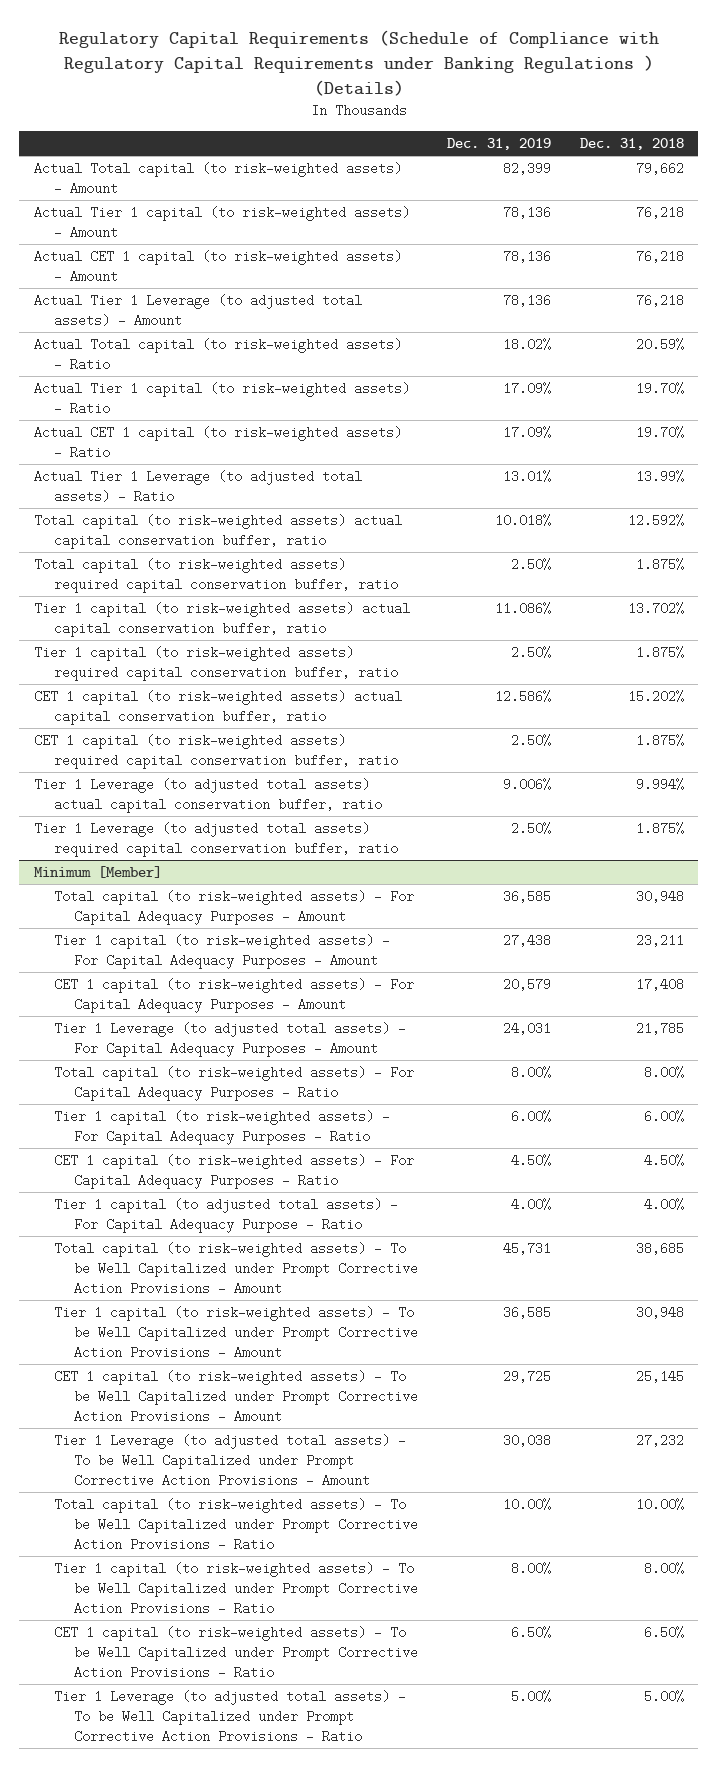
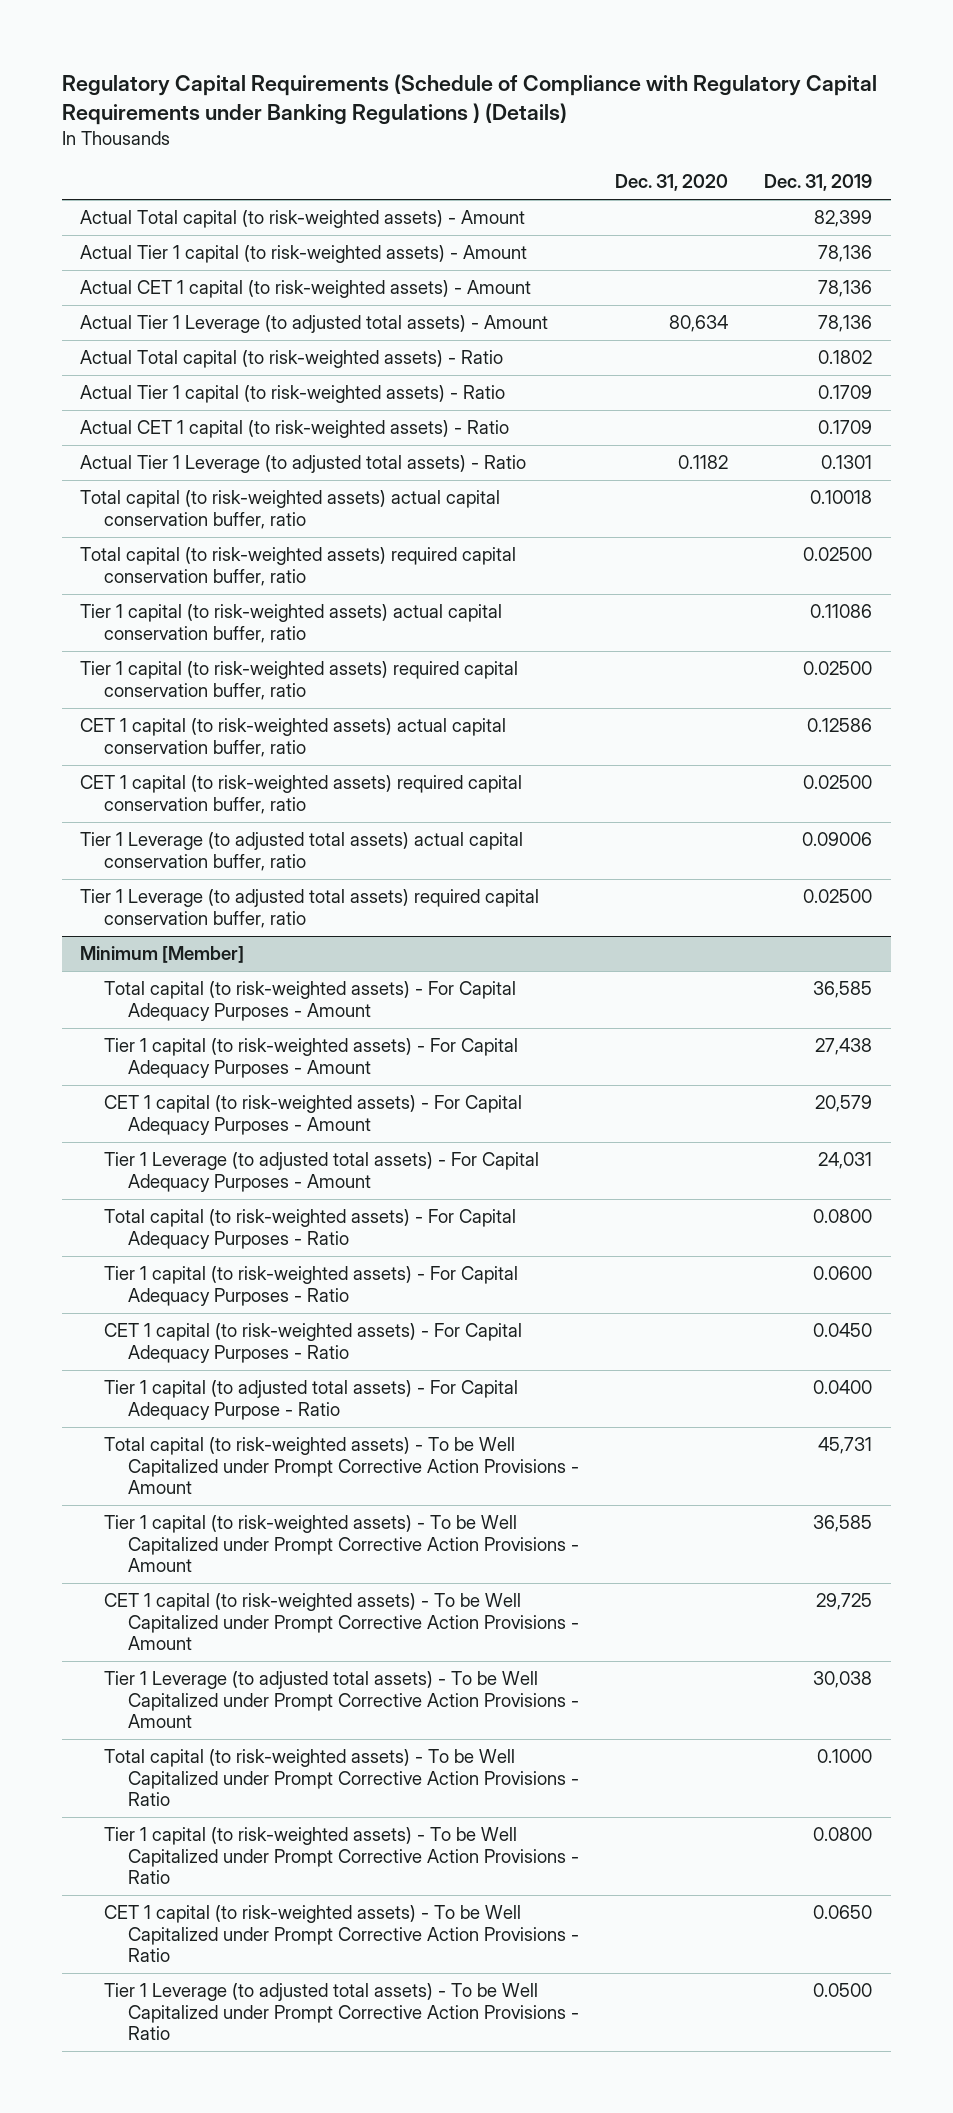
- | Dec. 31, 2019 | Dec. 31, 2018
+ | Dec. 31, 2020 | Dec. 31, 2019
- Actual Total capital (to risk-weighted assets) - Ratio | 18.02% | 20.59%
- Actual Tier 1 capital (to risk-weighted assets) - Ratio | 17.09% | 19.70%
- Actual CET 1 capital (to risk-weighted assets) - Ratio | 17.09% | 19.70%
- Actual Tier 1 Leverage (to adjusted total assets) - Ratio | 13.01% | 13.99%
- Total capital (to risk-weighted assets) actual capital conservation buffer, ratio | 10.018% | 12.592%
- Total capital (to risk-weighted assets) required capital conservation buffer, ratio | 2.50% | 1.875%
- Tier 1 capital (to risk-weighted assets) actual capital conservation buffer, ratio | 11.086% | 13.702%
- Tier 1 capital (to risk-weighted assets) required capital conservation buffer, ratio | 2.50% | 1.875%
- CET 1 capital (to risk-weighted assets) actual capital conservation buffer, ratio | 12.586% | 15.202%
- CET 1 capital (to risk-weighted assets) required capital conservation buffer, ratio | 2.50% | 1.875%
- Tier 1 Leverage (to adjusted total assets) actual capital conservation buffer, ratio | 9.006% | 9.994%
- Tier 1 Leverage (to adjusted total assets) required capital conservation buffer, ratio | 2.50% | 1.875%
+ Actual Total capital (to risk-weighted assets) - Ratio | | 0.1802
+ Actual Tier 1 capital (to risk-weighted assets) - Ratio | | 0.1709
+ Actual CET 1 capital (to risk-weighted assets) - Ratio | | 0.1709
+ Actual Tier 1 Leverage (to adjusted total assets) - Ratio | 0.1182 | 0.1301
+ Total capital (to risk-weighted assets) actual capital conservation buffer, ratio | | 0.10018
+ Total capital (to risk-weighted assets) required capital conservation buffer, ratio | | 0.02500
+ Tier 1 capital (to risk-weighted assets) actual capital conservation buffer, ratio | | 0.11086
+ Tier 1 capital (to risk-weighted assets) required capital conservation buffer, ratio | | 0.02500
+ CET 1 capital (to risk-weighted assets) actual capital conservation buffer, ratio | | 0.12586
+ CET 1 capital (to risk-weighted assets) required capital conservation buffer, ratio | | 0.02500
+ Tier 1 Leverage (to adjusted total assets) actual capital conservation buffer, ratio | | 0.09006
+ Tier 1 Leverage (to adjusted total assets) required capital conservation buffer, ratio | | 0.02500
@ Minimum [Member]
- Total capital (to risk-weighted assets) - For Capital Adequacy Purposes - Ratio | 8.00% | 8.00%
- Tier 1 capital (to risk-weighted assets) - For Capital Adequacy Purposes - Ratio | 6.00% | 6.00%
- CET 1 capital (to risk-weighted assets) - For Capital Adequacy Purposes - Ratio | 4.50% | 4.50%
- Tier 1 capital (to adjusted total assets) - For Capital Adequacy Purpose - Ratio | 4.00% | 4.00%
+ Total capital (to risk-weighted assets) - For Capital Adequacy Purposes - Ratio | | 0.0800
+ Tier 1 capital (to risk-weighted assets) - For Capital Adequacy Purposes - Ratio | | 0.0600
+ CET 1 capital (to risk-weighted assets) - For Capital Adequacy Purposes - Ratio | | 0.0450
+ Tier 1 capital (to adjusted total assets) - For Capital Adequacy Purpose - Ratio | | 0.0400
- Total capital (to risk-weighted assets) - To be Well Capitalized under Prompt Corrective Action Provisions - Ratio | 10.00% | 10.00%
- Tier 1 capital (to risk-weighted assets) - To be Well Capitalized under Prompt Corrective Action Provisions - Ratio | 8.00% | 8.00%
- CET 1 capital (to risk-weighted assets) - To be Well Capitalized under Prompt Corrective Action Provisions - Ratio | 6.50% | 6.50%
- Tier 1 Leverage (to adjusted total assets) - To be Well Capitalized under Prompt Corrective Action Provisions - Ratio | 5.00% | 5.00%
+ Total capital (to risk-weighted assets) - To be Well Capitalized under Prompt Corrective Action Provisions - Ratio | | 0.1000
+ Tier 1 capital (to risk-weighted assets) - To be Well Capitalized under Prompt Corrective Action Provisions - Ratio | | 0.0800
+ CET 1 capital (to risk-weighted assets) - To be Well Capitalized under Prompt Corrective Action Provisions - Ratio | | 0.0650
+ Tier 1 Leverage (to adjusted total assets) - To be Well Capitalized under Prompt Corrective Action Provisions - Ratio | | 0.0500

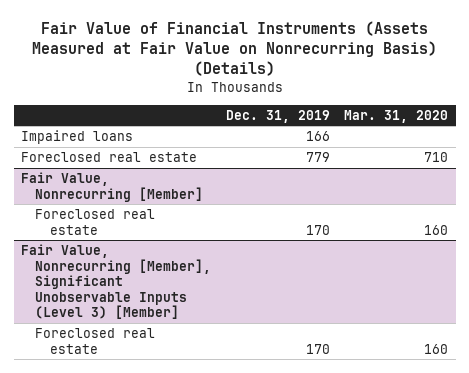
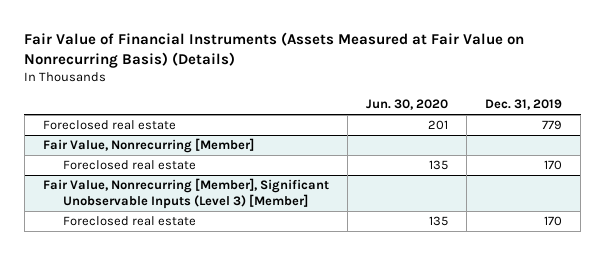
- | Dec. 31, 2019 | Mar. 31, 2020
+ | Jun. 30, 2020 | Dec. 31, 2019
- Impaired loans | 166 |

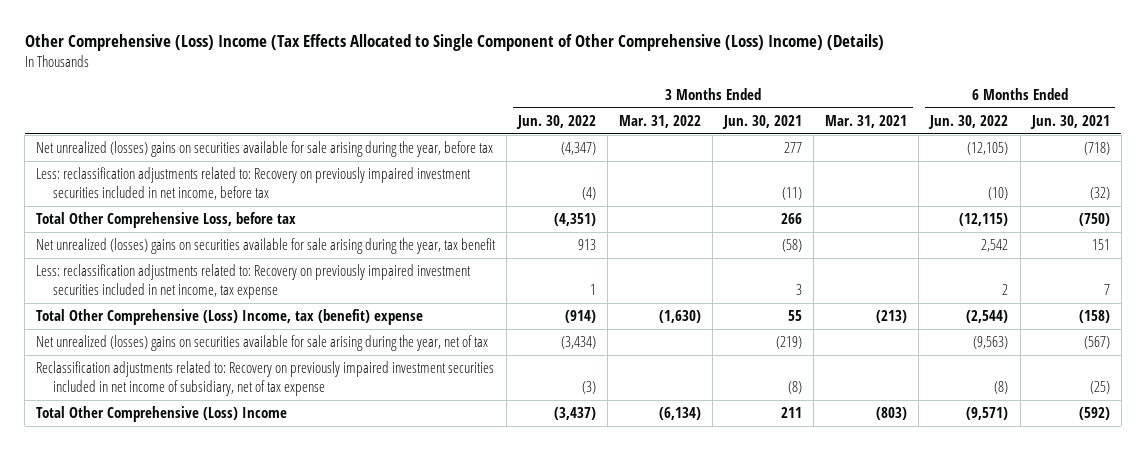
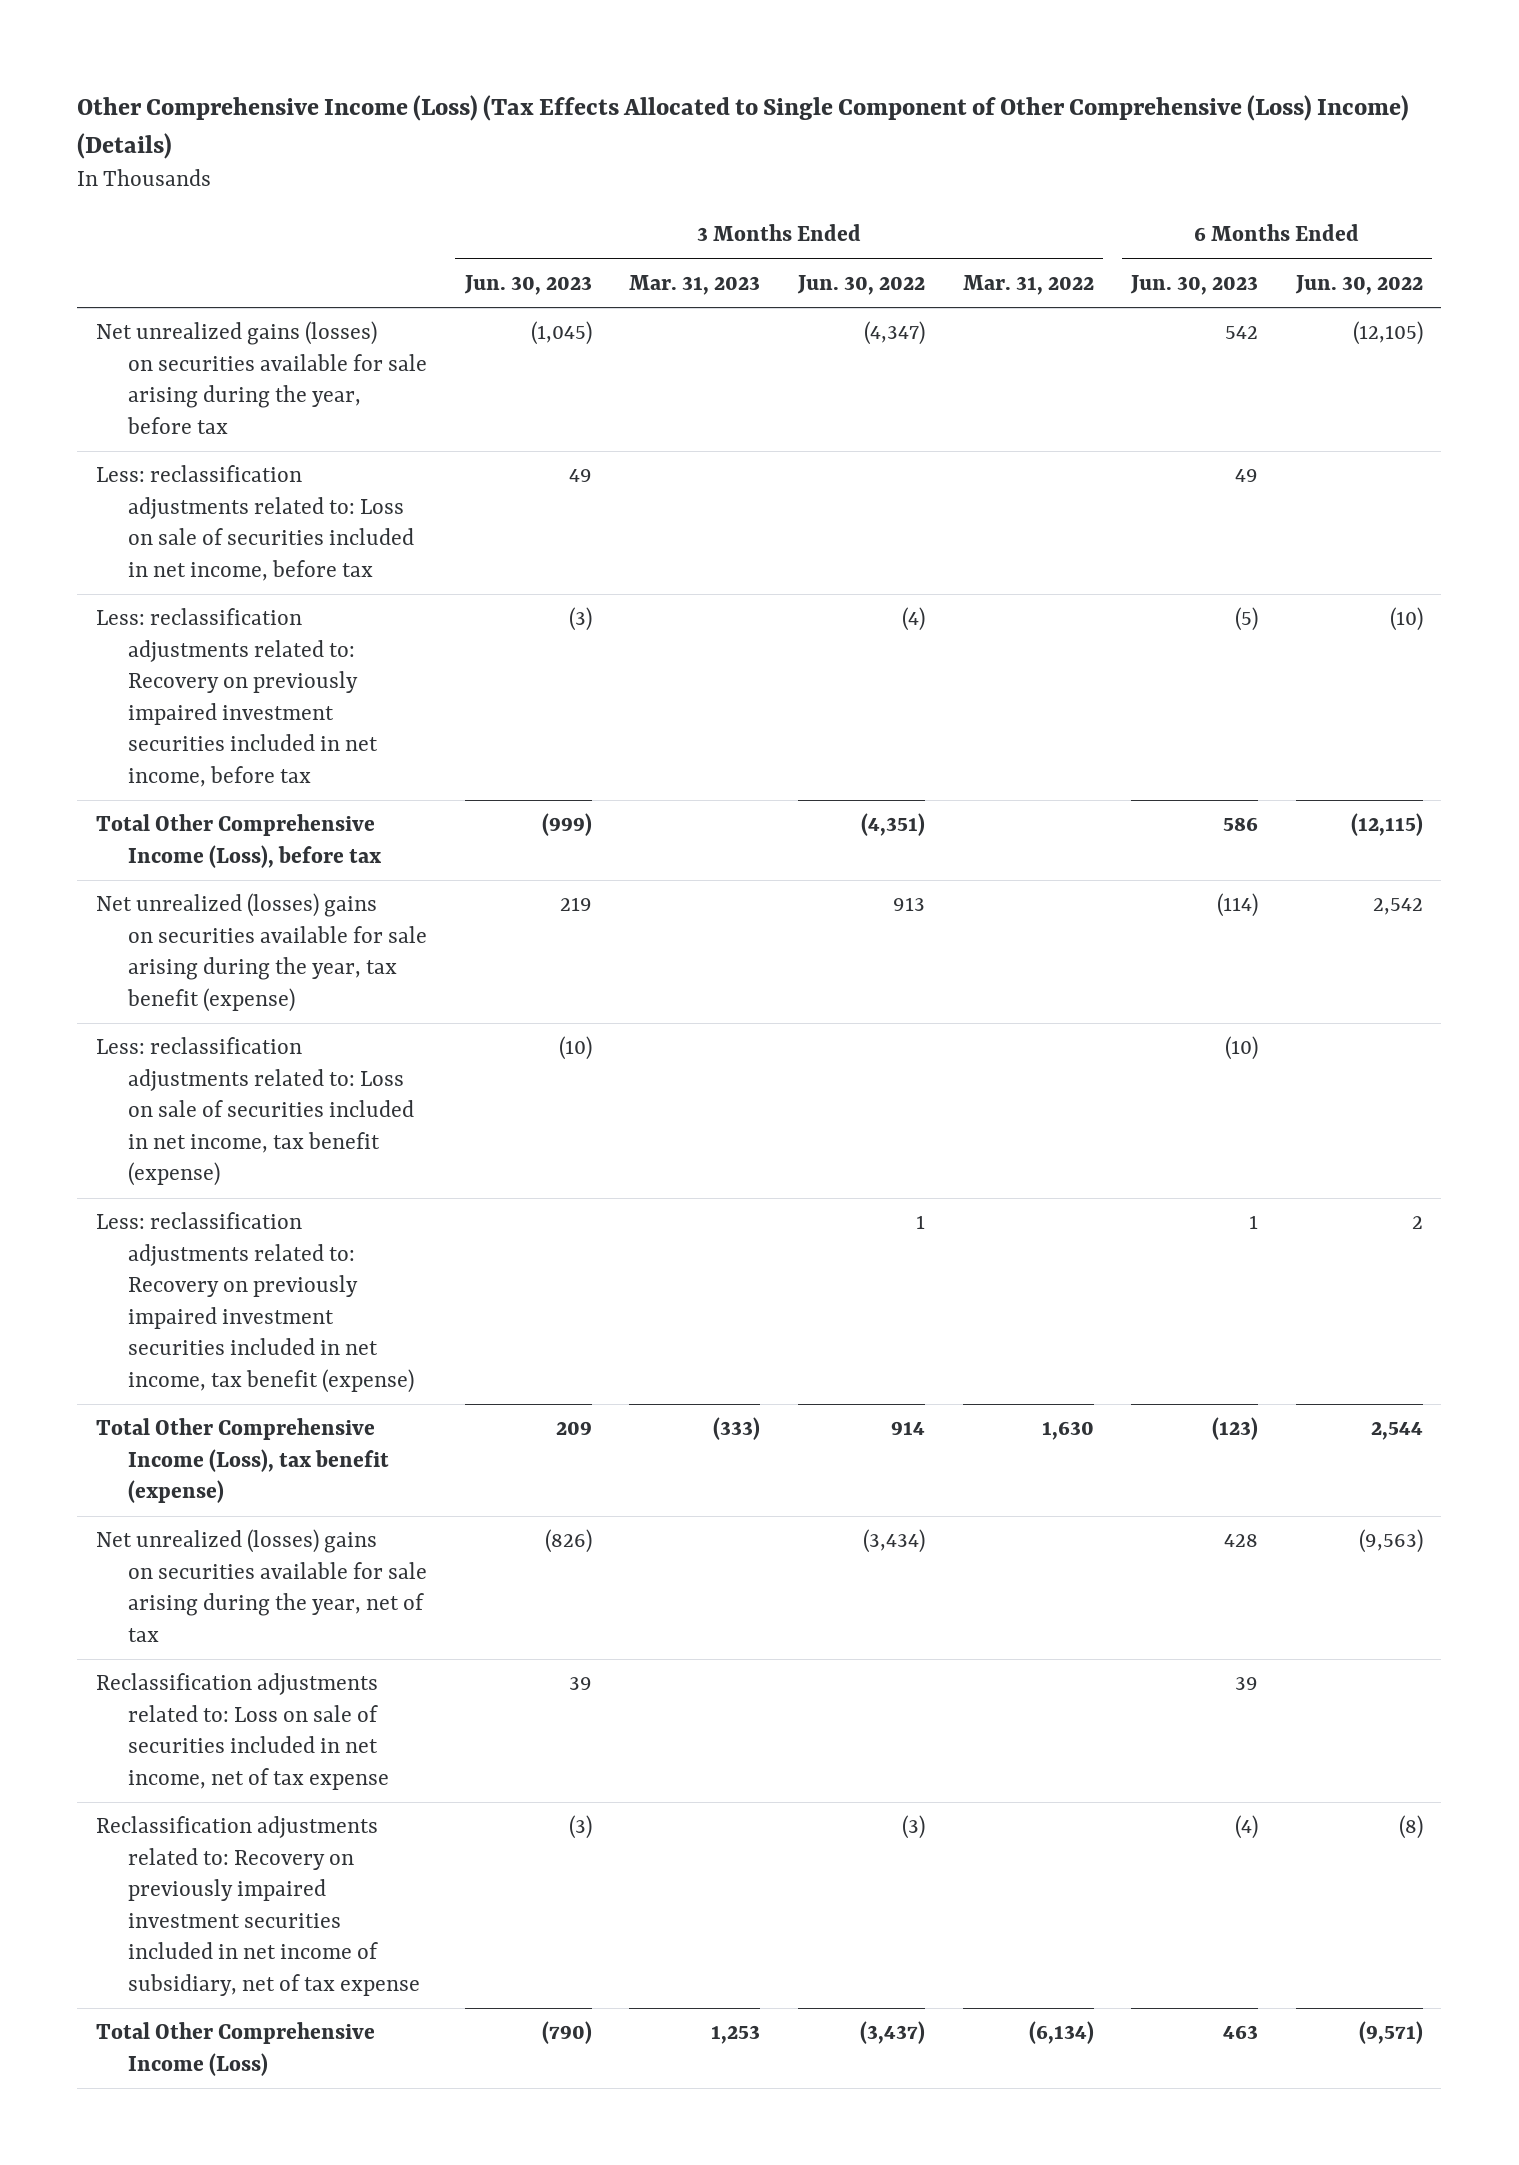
- Other Comprehensive (Loss) Income (Tax Effects Allocated to Single Component of Other Comprehensive (Loss) Income) (Details)
+ Other Comprehensive Income (Loss) (Tax Effects Allocated to Single Component of Other Comprehensive (Loss) Income) (Details)
- | 3 Months Ended Jun. 30, 2022 | 3 Months Ended Mar. 31, 2022 | 3 Months Ended Jun. 30, 2021 | 3 Months Ended Mar. 31, 2021 | 6 Months Ended Jun. 30, 2022 | 6 Months Ended Jun. 30, 2021
+ | 3 Months Ended Jun. 30, 2023 | 3 Months Ended Mar. 31, 2023 | 3 Months Ended Jun. 30, 2022 | 3 Months Ended Mar. 31, 2022 | 6 Months Ended Jun. 30, 2023 | 6 Months Ended Jun. 30, 2022
- Net unrealized (losses) gains on securities available for sale arising during the year, before tax | (4,347) | | 277 | | (12,105) | (718)
+ Net unrealized gains (losses) on securities available for sale arising during the year, before tax | (1,045) | | (4,347) | | 542 | (12,105)
+ Less: reclassification adjustments related to: Loss on sale of securities included in net income, before tax | 49 | | | | 49 |
- Total Other Comprehensive Loss, before tax | (4,351) | | 266 | | (12,115) | (750)
- Net unrealized (losses) gains on securities available for sale arising during the year, tax benefit | 913 | | (58) | | 2,542 | 151
- Less: reclassification adjustments related to: Recovery on previously impaired investment securities included in net income, tax expense | 1 | | 3 | | 2 | 7
- Total Other Comprehensive (Loss) Income, tax (benefit) expense | (914) | (1,630) | 55 | (213) | (2,544) | (158)
+ Total Other Comprehensive Income (Loss), before tax | (999) | | (4,351) | | 586 | (12,115)
+ Net unrealized (losses) gains on securities available for sale arising during the year, tax benefit (expense) | 219 | | 913 | | (114) | 2,542
+ Less: reclassification adjustments related to: Loss on sale of securities included in net income, tax benefit (expense) | (10) | | | | (10) |
+ Less: reclassification adjustments related to: Recovery on previously impaired investment securities included in net income, tax benefit (expense) | | | 1 | | 1 | 2
+ Total Other Comprehensive Income (Loss), tax benefit (expense) | 209 | (333) | 914 | 1,630 | (123) | 2,544
+ Reclassification adjustments related to: Loss on sale of securities included in net income, net of tax expense | 39 | | | | 39 |
- Total Other Comprehensive (Loss) Income | (3,437) | (6,134) | 211 | (803) | (9,571) | (592)
+ Total Other Comprehensive Income (Loss) | (790) | 1,253 | (3,437) | (6,134) | 463 | (9,571)

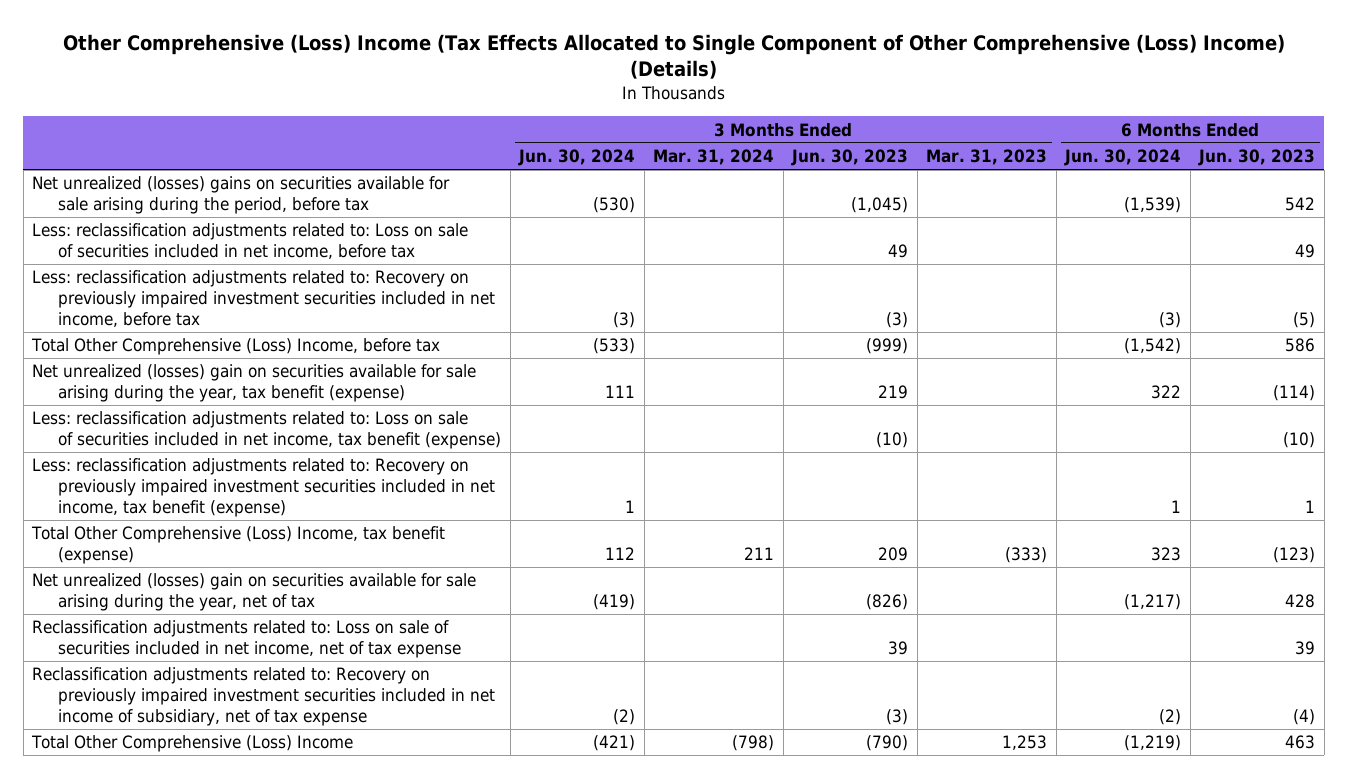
- Other Comprehensive Income (Loss) (Tax Effects Allocated to Single Component of Other Comprehensive (Loss) Income) (Details)
+ Other Comprehensive (Loss) Income (Tax Effects Allocated to Single Component of Other Comprehensive (Loss) Income) (Details)
- | 3 Months Ended Jun. 30, 2023 | 3 Months Ended Mar. 31, 2023 | 3 Months Ended Jun. 30, 2022 | 3 Months Ended Mar. 31, 2022 | 6 Months Ended Jun. 30, 2023 | 6 Months Ended Jun. 30, 2022
+ | 3 Months Ended Jun. 30, 2024 | 3 Months Ended Mar. 31, 2024 | 3 Months Ended Jun. 30, 2023 | 3 Months Ended Mar. 31, 2023 | 6 Months Ended Jun. 30, 2024 | 6 Months Ended Jun. 30, 2023
- Net unrealized gains (losses) on securities available for sale arising during the year, before tax | (1,045) | | (4,347) | | 542 | (12,105)
+ Net unrealized (losses) gains on securities available for sale arising during the period, before tax | (530) | | (1,045) | | (1,539) | 542
- Total Other Comprehensive Income (Loss), before tax | (999) | | (4,351) | | 586 | (12,115)
- Net unrealized (losses) gains on securities available for sale arising during the year, tax benefit (expense) | 219 | | 913 | | (114) | 2,542
+ Total Other Comprehensive (Loss) Income, before tax | (533) | | (999) | | (1,542) | 586
+ Net unrealized (losses) gain on securities available for sale arising during the year, tax benefit (expense) | 111 | | 219 | | 322 | (114)
- Total Other Comprehensive Income (Loss), tax benefit (expense) | 209 | (333) | 914 | 1,630 | (123) | 2,544
- Net unrealized (losses) gains on securities available for sale arising during the year, net of tax | (826) | | (3,434) | | 428 | (9,563)
+ Total Other Comprehensive (Loss) Income, tax benefit (expense) | 112 | 211 | 209 | (333) | 323 | (123)
+ Net unrealized (losses) gain on securities available for sale arising during the year, net of tax | (419) | | (826) | | (1,217) | 428
- Total Other Comprehensive Income (Loss) | (790) | 1,253 | (3,437) | (6,134) | 463 | (9,571)
+ Total Other Comprehensive (Loss) Income | (421) | (798) | (790) | 1,253 | (1,219) | 463

